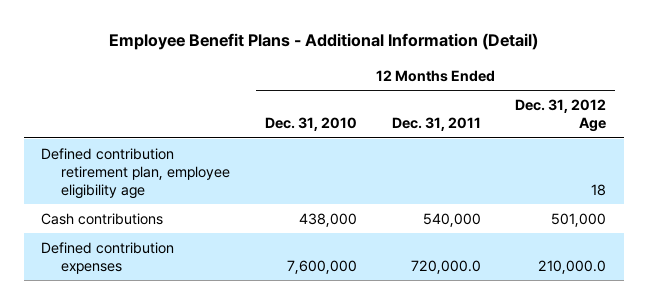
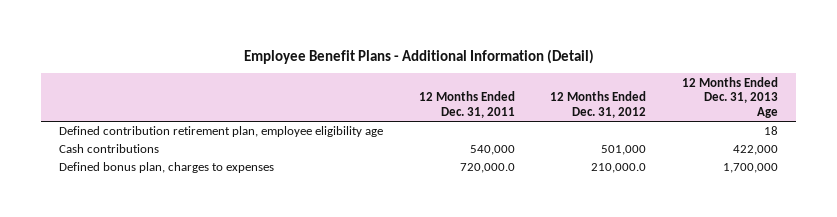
- | 12 Months Ended Dec. 31, 2010 | 12 Months Ended Dec. 31, 2011 | 12 Months Ended Dec. 31, 2012 Age
+ | 12 Months Ended Dec. 31, 2011 | 12 Months Ended Dec. 31, 2012 | 12 Months Ended Dec. 31, 2013 Age
- Defined contribution expenses | 7,600,000 | 720,000.0 | 210,000.0
+ Defined bonus plan, charges to expenses | 720,000.0 | 210,000.0 | 1,700,000

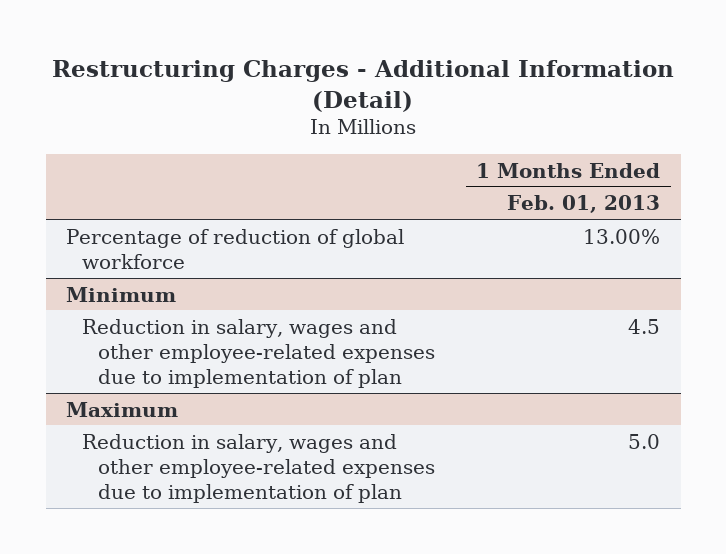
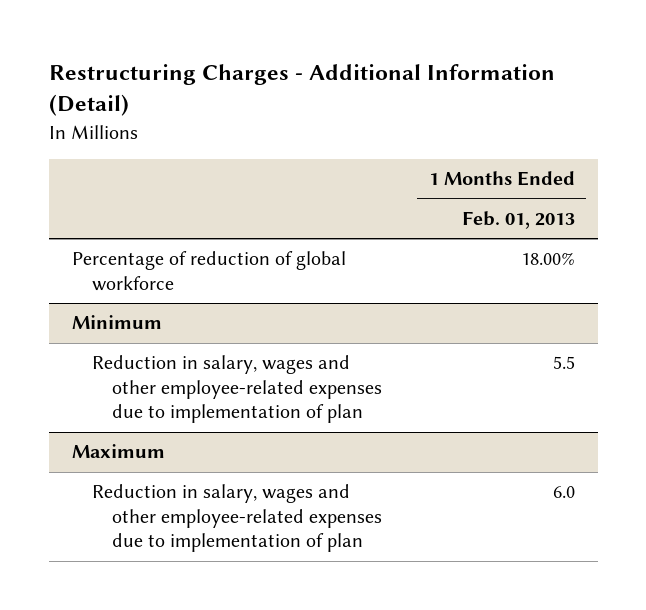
- Percentage of reduction of global workforce | 13.00%
+ Percentage of reduction of global workforce | 18.00%
@ Minimum
- Reduction in salary, wages and other employee-related expenses due to implementation of plan | 4.5
+ Reduction in salary, wages and other employee-related expenses due to implementation of plan | 5.5
@ Maximum
- Reduction in salary, wages and other employee-related expenses due to implementation of plan | 5.0
+ Reduction in salary, wages and other employee-related expenses due to implementation of plan | 6.0

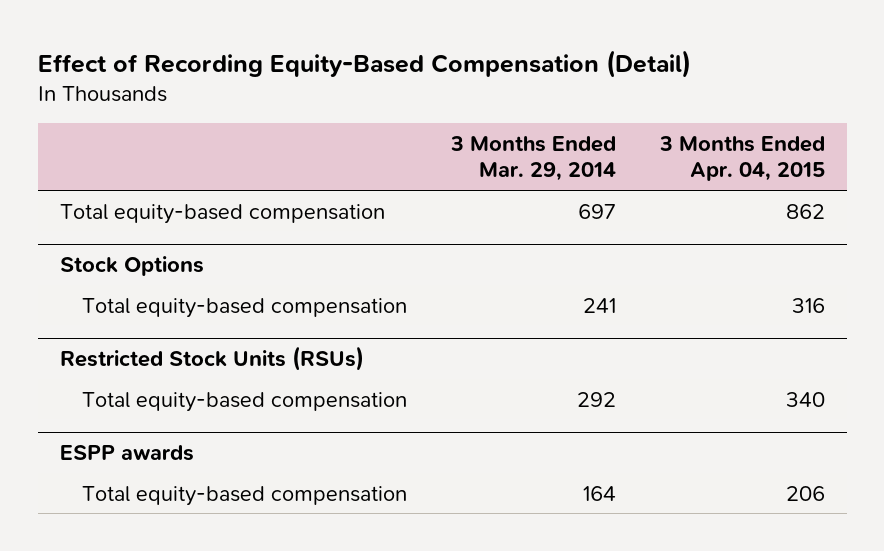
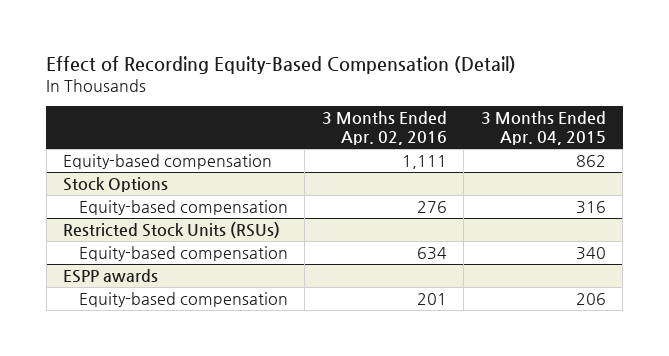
- | 3 Months Ended Mar. 29, 2014 | 3 Months Ended Apr. 04, 2015
+ | 3 Months Ended Apr. 02, 2016 | 3 Months Ended Apr. 04, 2015
- Total equity-based compensation | 697 | 862
+ Equity-based compensation | 1,111 | 862
@ Stock Options
- Total equity-based compensation | 241 | 316
+ Equity-based compensation | 276 | 316
@ Restricted Stock Units (RSUs)
- Total equity-based compensation | 292 | 340
+ Equity-based compensation | 634 | 340
@ ESPP awards
- Total equity-based compensation | 164 | 206
+ Equity-based compensation | 201 | 206

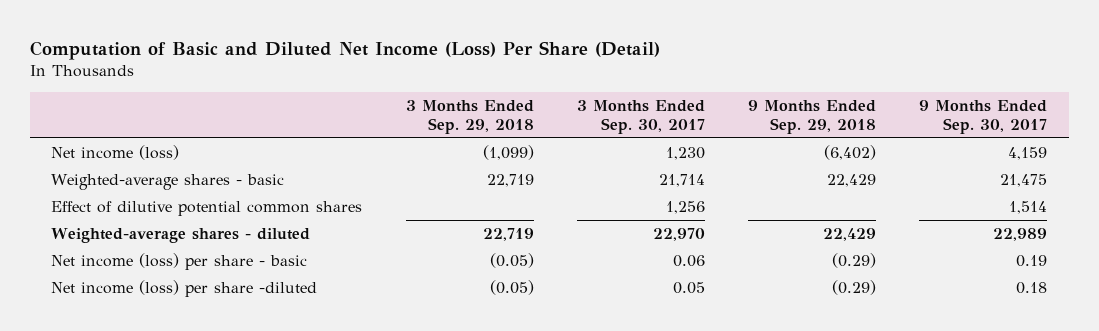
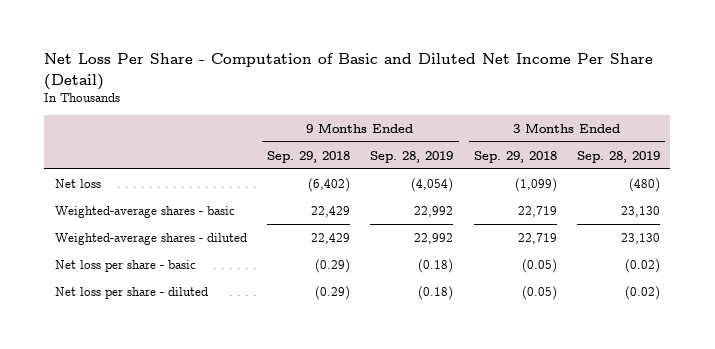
- Computation of Basic and Diluted Net Income (Loss) Per Share (Detail)
+ Net Loss Per Share - Computation of Basic and Diluted Net Income Per Share (Detail)
- | 3 Months Ended Sep. 29, 2018 | 3 Months Ended Sep. 30, 2017 | 9 Months Ended Sep. 29, 2018 | 9 Months Ended Sep. 30, 2017
+ | 9 Months Ended Sep. 29, 2018 | 9 Months Ended Sep. 28, 2019 | 3 Months Ended Sep. 29, 2018 | 3 Months Ended Sep. 28, 2019
- Net income (loss) | (1,099) | 1,230 | (6,402) | 4,159
+ Net loss | (6,402) | (4,054) | (1,099) | (480)
- Effect of dilutive potential common shares | | 1,256 | | 1,514
- Net income (loss) per share - basic | (0.05) | 0.06 | (0.29) | 0.19
- Net income (loss) per share -diluted | (0.05) | 0.05 | (0.29) | 0.18
+ Net loss per share - basic | (0.29) | (0.18) | (0.05) | (0.02)
+ Net loss per share - diluted | (0.29) | (0.18) | (0.05) | (0.02)

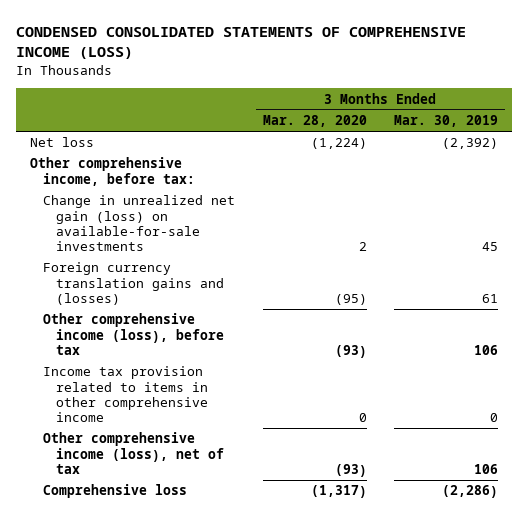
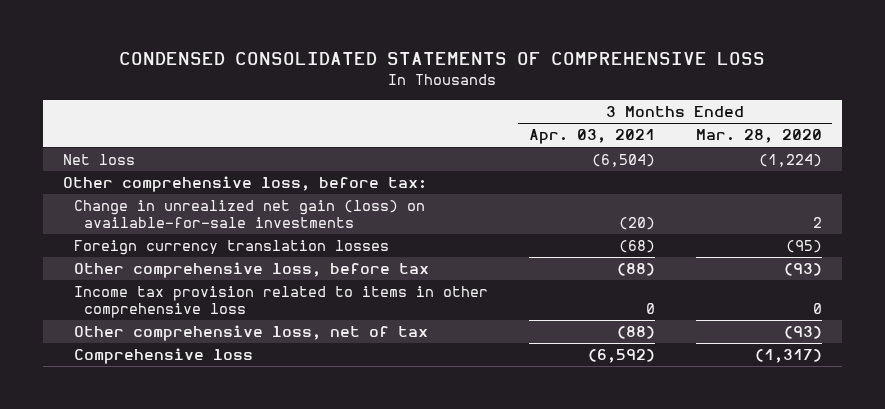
- CONDENSED CONSOLIDATED STATEMENTS OF COMPREHENSIVE INCOME (LOSS)
+ CONDENSED CONSOLIDATED STATEMENTS OF COMPREHENSIVE LOSS
- | 3 Months Ended Mar. 28, 2020 | 3 Months Ended Mar. 30, 2019
+ | 3 Months Ended Apr. 03, 2021 | 3 Months Ended Mar. 28, 2020
- Other comprehensive income, before tax:
+ Other comprehensive loss, before tax:
- Foreign currency translation gains and (losses) | (95) | 61
- Other comprehensive income (loss), before tax | (93) | 106
- Income tax provision related to items in other comprehensive income | 0 | 0
- Other comprehensive income (loss), net of tax | (93) | 106
+ Foreign currency translation losses | (68) | (95)
+ Other comprehensive loss, before tax | (88) | (93)
+ Income tax provision related to items in other comprehensive loss | 0 | 0
+ Other comprehensive loss, net of tax | (88) | (93)

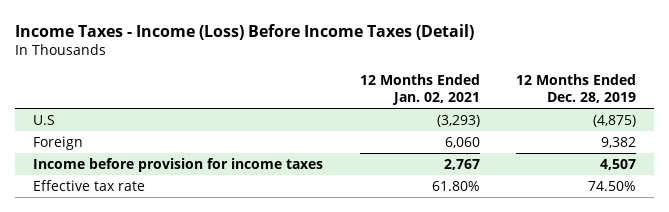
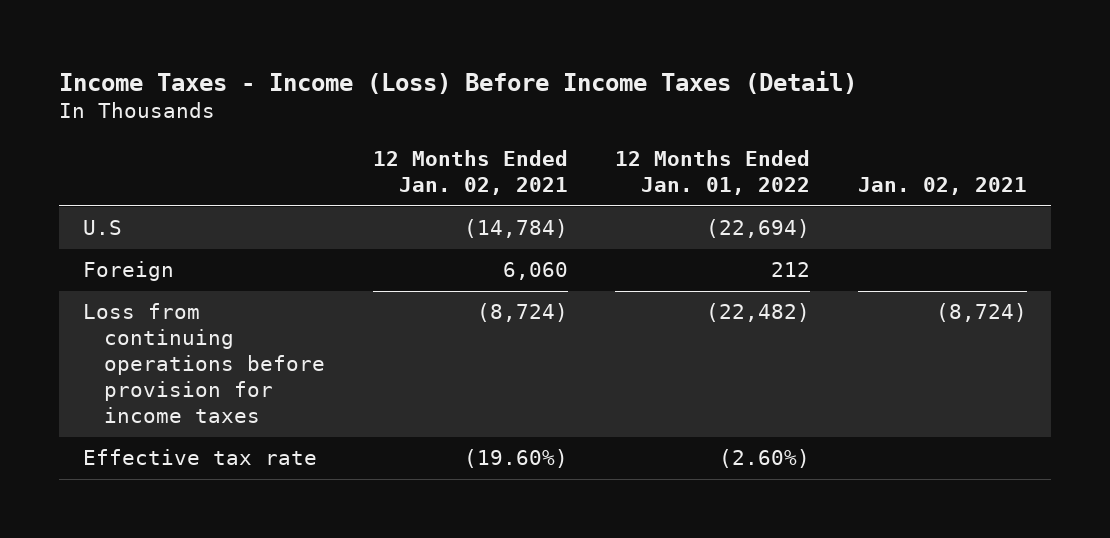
- | 12 Months Ended Jan. 02, 2021 | 12 Months Ended Dec. 28, 2019
+ | 12 Months Ended Jan. 02, 2021 | 12 Months Ended Jan. 01, 2022 | Jan. 02, 2021
- U.S | (3,293) | (4,875)
+ U.S | (14,784) | (22,694) |
- Income before provision for income taxes | 2,767 | 4,507
- Effective tax rate | 61.80% | 74.50%
+ Loss from continuing operations before provision for income taxes | (8,724) | (22,482) | (8,724)
+ Effective tax rate | (19.60%) | (2.60%) |

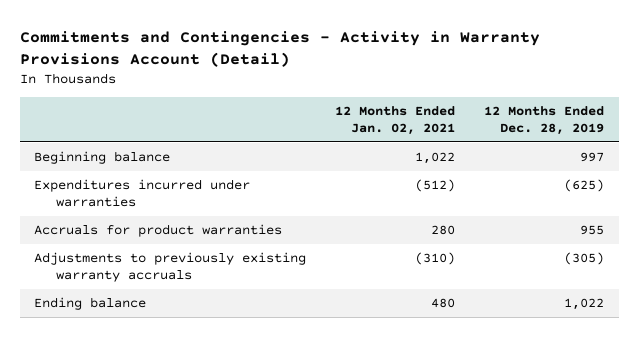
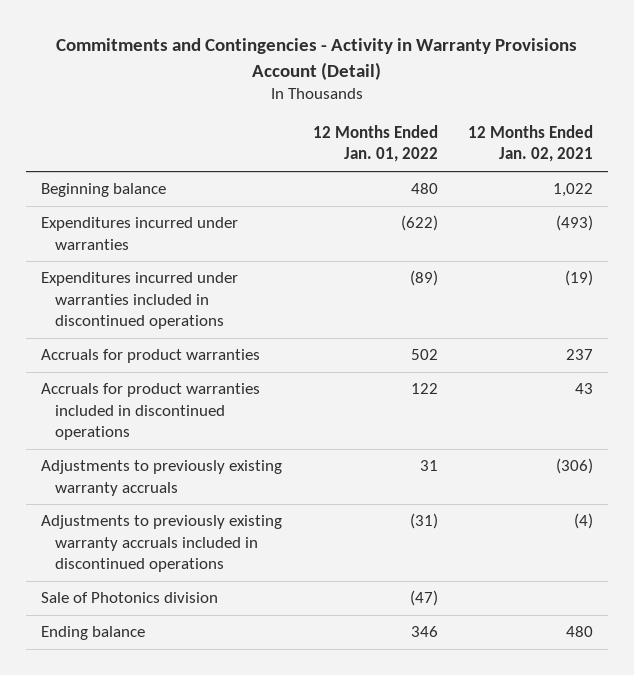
- | 12 Months Ended Jan. 02, 2021 | 12 Months Ended Dec. 28, 2019
+ | 12 Months Ended Jan. 01, 2022 | 12 Months Ended Jan. 02, 2021
- Expenditures incurred under warranties | (512) | (625)
- Accruals for product warranties | 280 | 955
- Adjustments to previously existing warranty accruals | (310) | (305)
+ Expenditures incurred under warranties | (622) | (493)
+ Expenditures incurred under warranties included in discontinued operations | (89) | (19)
+ Accruals for product warranties | 502 | 237
+ Accruals for product warranties included in discontinued operations | 122 | 43
+ Adjustments to previously existing warranty accruals | 31 | (306)
+ Adjustments to previously existing warranty accruals included in discontinued operations | (31) | (4)
+ Sale of Photonics division | (47) |

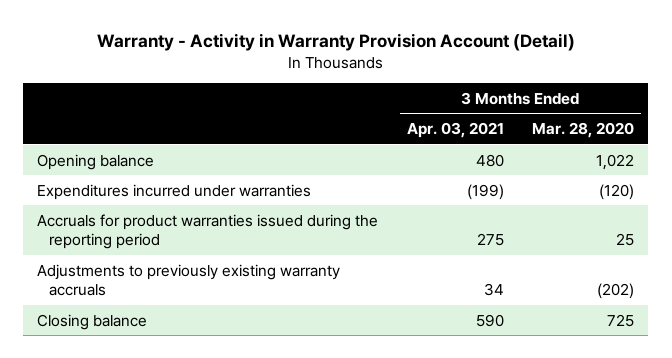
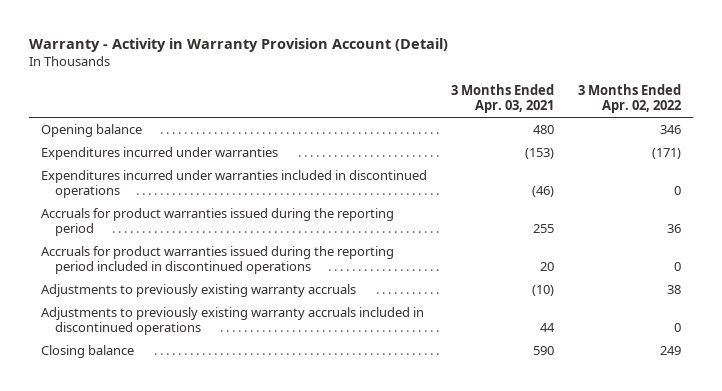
- | 3 Months Ended Apr. 03, 2021 | 3 Months Ended Mar. 28, 2020
+ | 3 Months Ended Apr. 03, 2021 | 3 Months Ended Apr. 02, 2022
- Expenditures incurred under warranties | (199) | (120)
- Accruals for product warranties issued during the reporting period | 275 | 25
- Adjustments to previously existing warranty accruals | 34 | (202)
+ Expenditures incurred under warranties | (153) | (171)
+ Expenditures incurred under warranties included in discontinued operations | (46) | 0
+ Accruals for product warranties issued during the reporting period | 255 | 36
+ Accruals for product warranties issued during the reporting period included in discontinued operations | 20 | 0
+ Adjustments to previously existing warranty accruals | (10) | 38
+ Adjustments to previously existing warranty accruals included in discontinued operations | 44 | 0

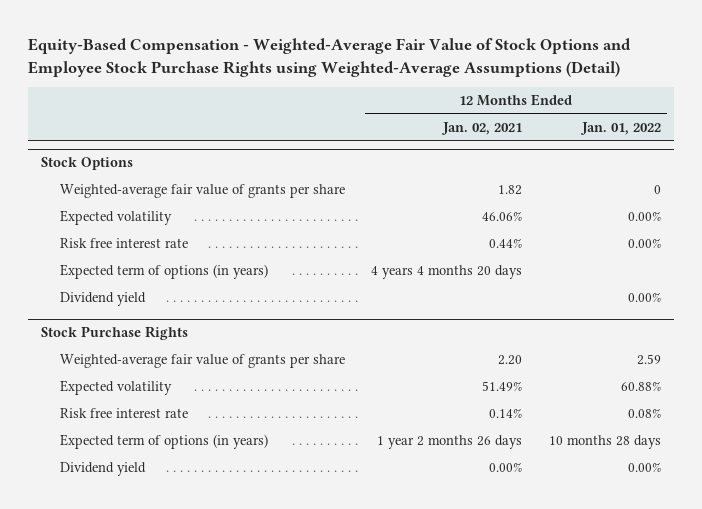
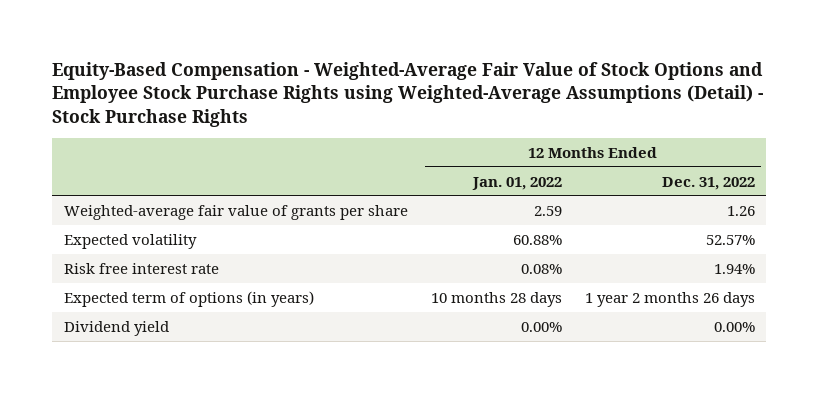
- Equity-Based Compensation - Weighted-Average Fair Value of Stock Options and Employee Stock Purchase Rights using Weighted-Average Assumptions (Detail)
+ Equity-Based Compensation - Weighted-Average Fair Value of Stock Options and Employee Stock Purchase Rights using Weighted-Average Assumptions (Detail) - Stock Purchase Rights
- | 12 Months Ended Jan. 02, 2021 | 12 Months Ended Jan. 01, 2022
+ | 12 Months Ended Jan. 01, 2022 | 12 Months Ended Dec. 31, 2022
- Stock Options
- Weighted-average fair value of grants per share | 1.82 | 0
- Expected volatility | 46.06% | 0.00%
- Risk free interest rate | 0.44% | 0.00%
- Expected term of options (in years) | 4 years 4 months 20 days |
- Dividend yield | | 0.00%
- Stock Purchase Rights

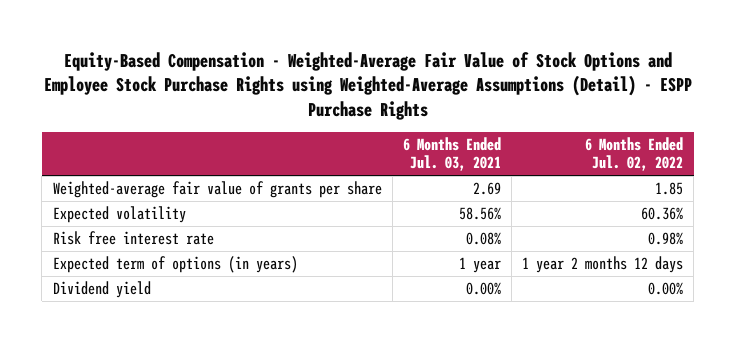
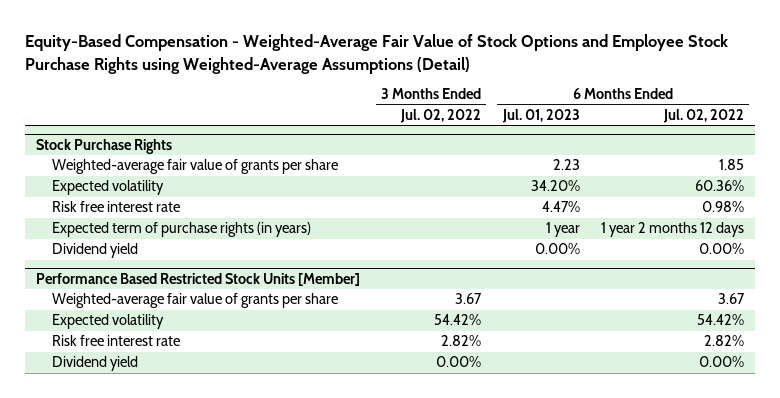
- Equity-Based Compensation - Weighted-Average Fair Value of Stock Options and Employee Stock Purchase Rights using Weighted-Average Assumptions (Detail) - ESPP Purchase Rights
+ Equity-Based Compensation - Weighted-Average Fair Value of Stock Options and Employee Stock Purchase Rights using Weighted-Average Assumptions (Detail)
- | 6 Months Ended Jul. 03, 2021 | 6 Months Ended Jul. 02, 2022
+ | 3 Months Ended Jul. 02, 2022 | 6 Months Ended Jul. 01, 2023 | 6 Months Ended Jul. 02, 2022
+ Stock Purchase Rights
- Expected term of options (in years) | 1 year | 1 year 2 months 12 days
+ Expected term of purchase rights (in years) | | 1 year | 1 year 2 months 12 days
+ Performance Based Restricted Stock Units [Member]
+ Weighted-average fair value of grants per share | 3.67 | | 3.67
+ Expected volatility | 54.42% | | 54.42%
+ Risk free interest rate | 2.82% | | 2.82%
+ Dividend yield | 0.00% | | 0.00%

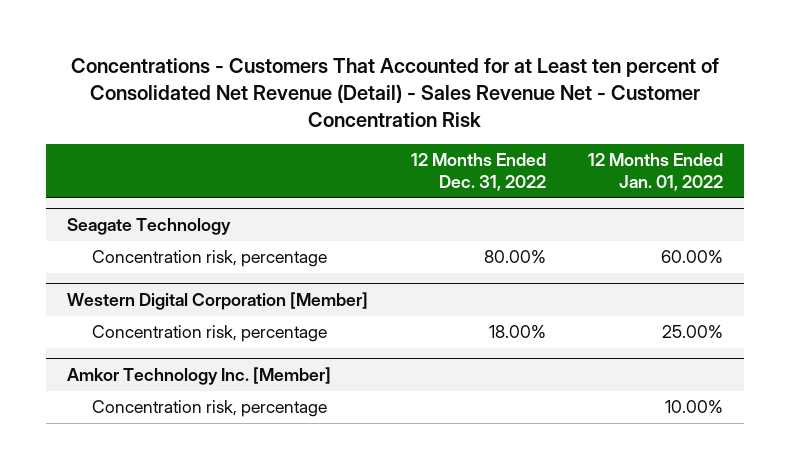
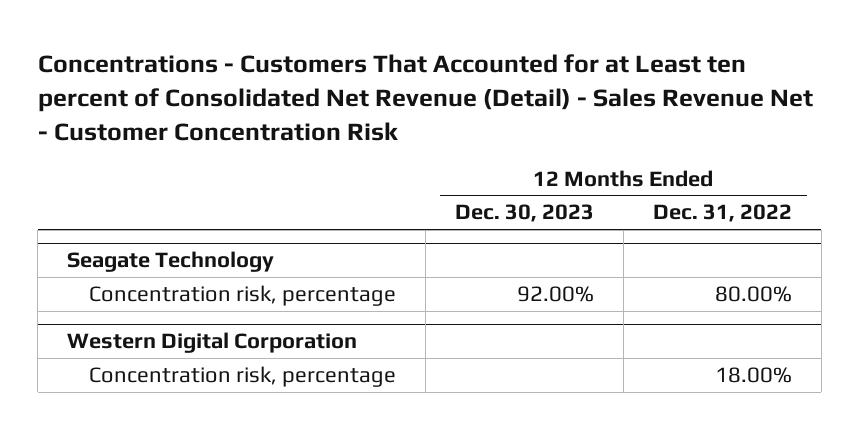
- | 12 Months Ended Dec. 31, 2022 | 12 Months Ended Jan. 01, 2022
+ | 12 Months Ended Dec. 30, 2023 | 12 Months Ended Dec. 31, 2022
- Western Digital Corporation [Member]
+ Western Digital Corporation
- Amkor Technology Inc. [Member]
- Concentration risk, percentage | | 10.00%

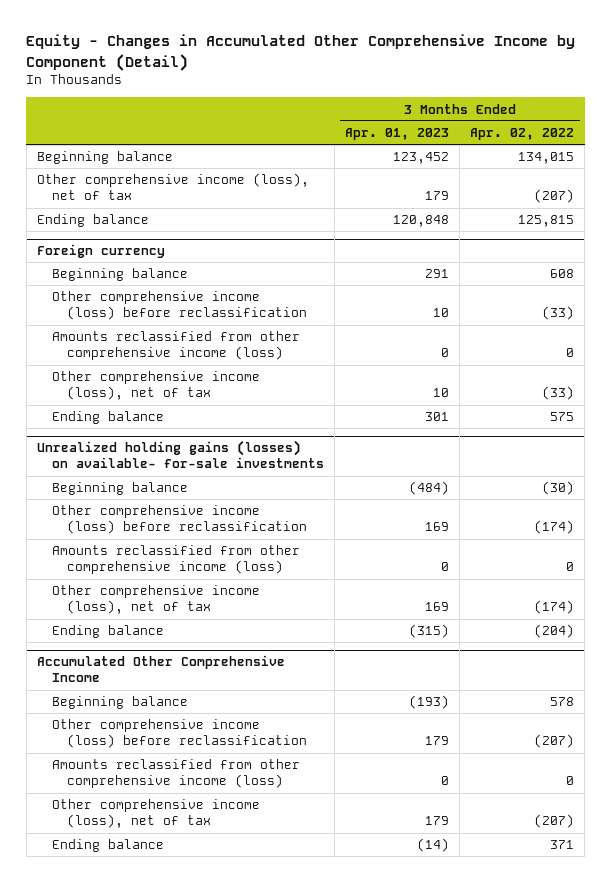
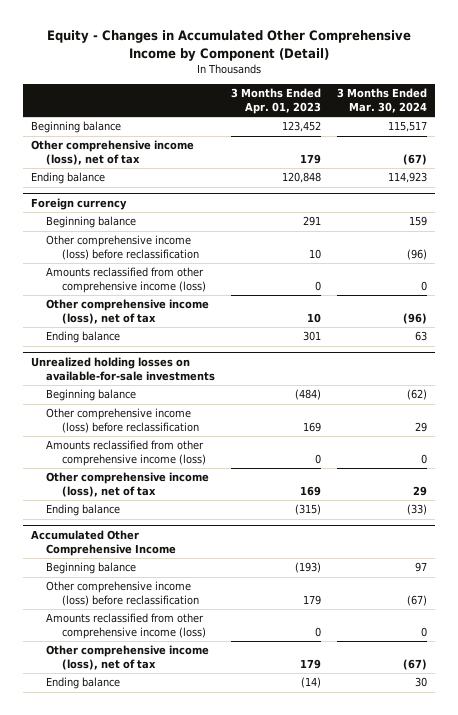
- | 3 Months Ended Apr. 01, 2023 | 3 Months Ended Apr. 02, 2022
+ | 3 Months Ended Apr. 01, 2023 | 3 Months Ended Mar. 30, 2024
- Unrealized holding gains (losses) on available- for-sale investments
+ Unrealized holding losses on available-for-sale investments

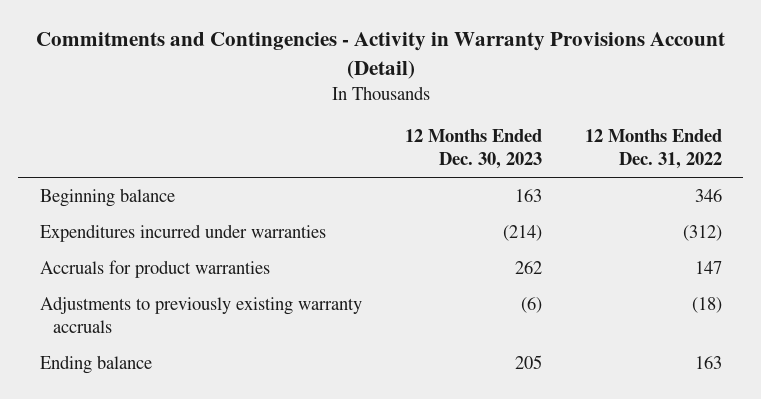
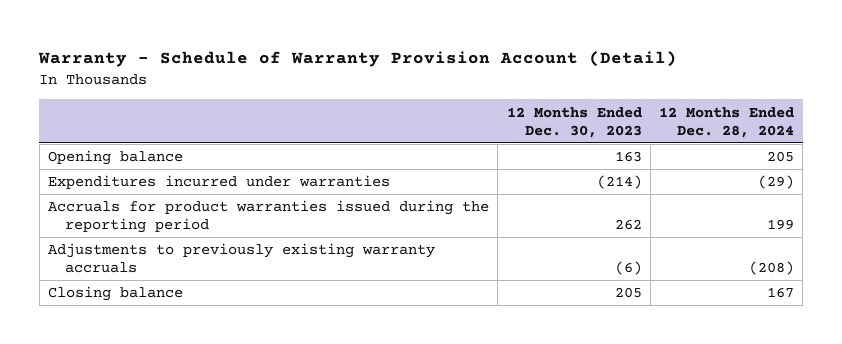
- Commitments and Contingencies - Activity in Warranty Provisions Account (Detail)
+ Warranty - Schedule of Warranty Provision Account (Detail)
- | 12 Months Ended Dec. 30, 2023 | 12 Months Ended Dec. 31, 2022
+ | 12 Months Ended Dec. 30, 2023 | 12 Months Ended Dec. 28, 2024
- Beginning balance | 163 | 346
+ Opening balance | 163 | 205
- Accruals for product warranties | 262 | 147
+ Accruals for product warranties issued during the reporting period | 262 | 199
- Ending balance | 205 | 163
+ Closing balance | 205 | 167

